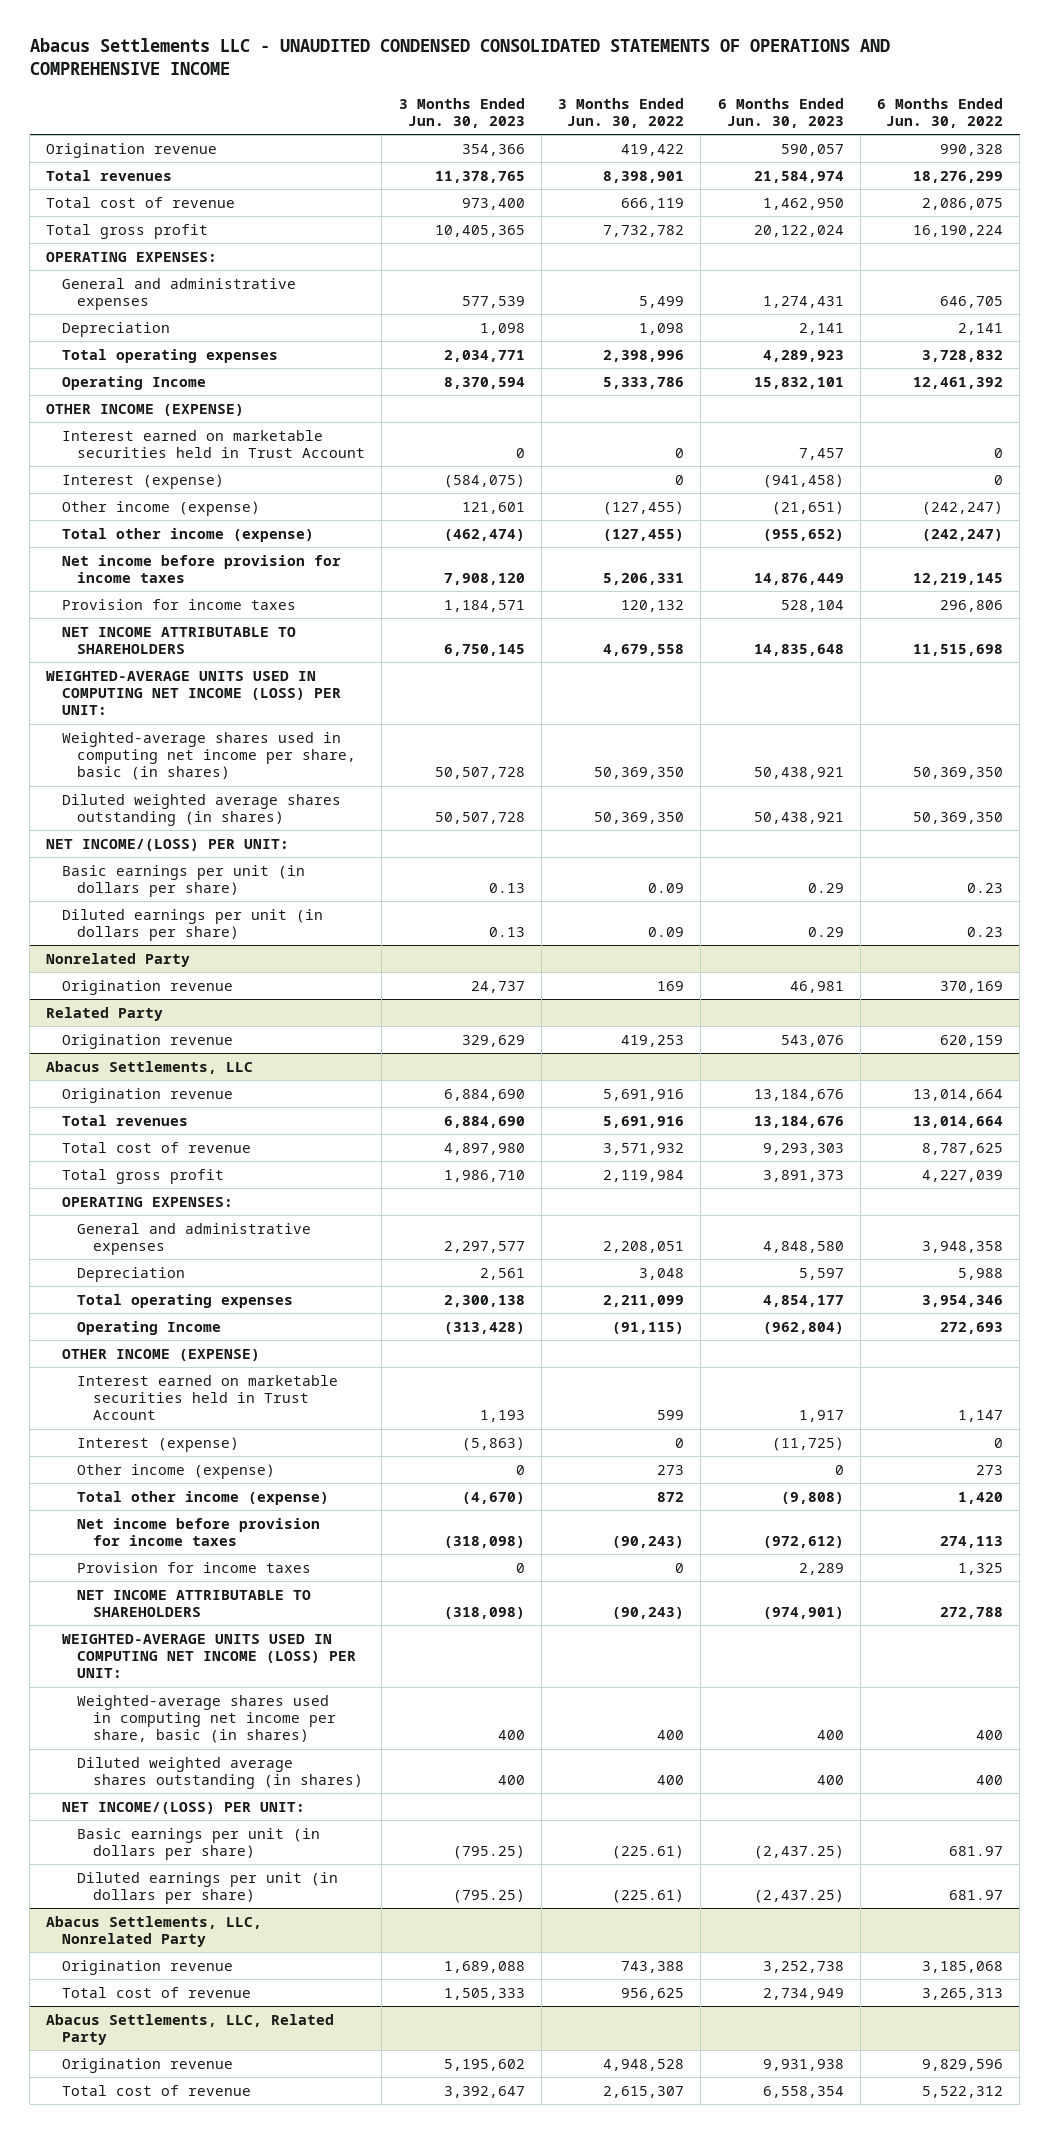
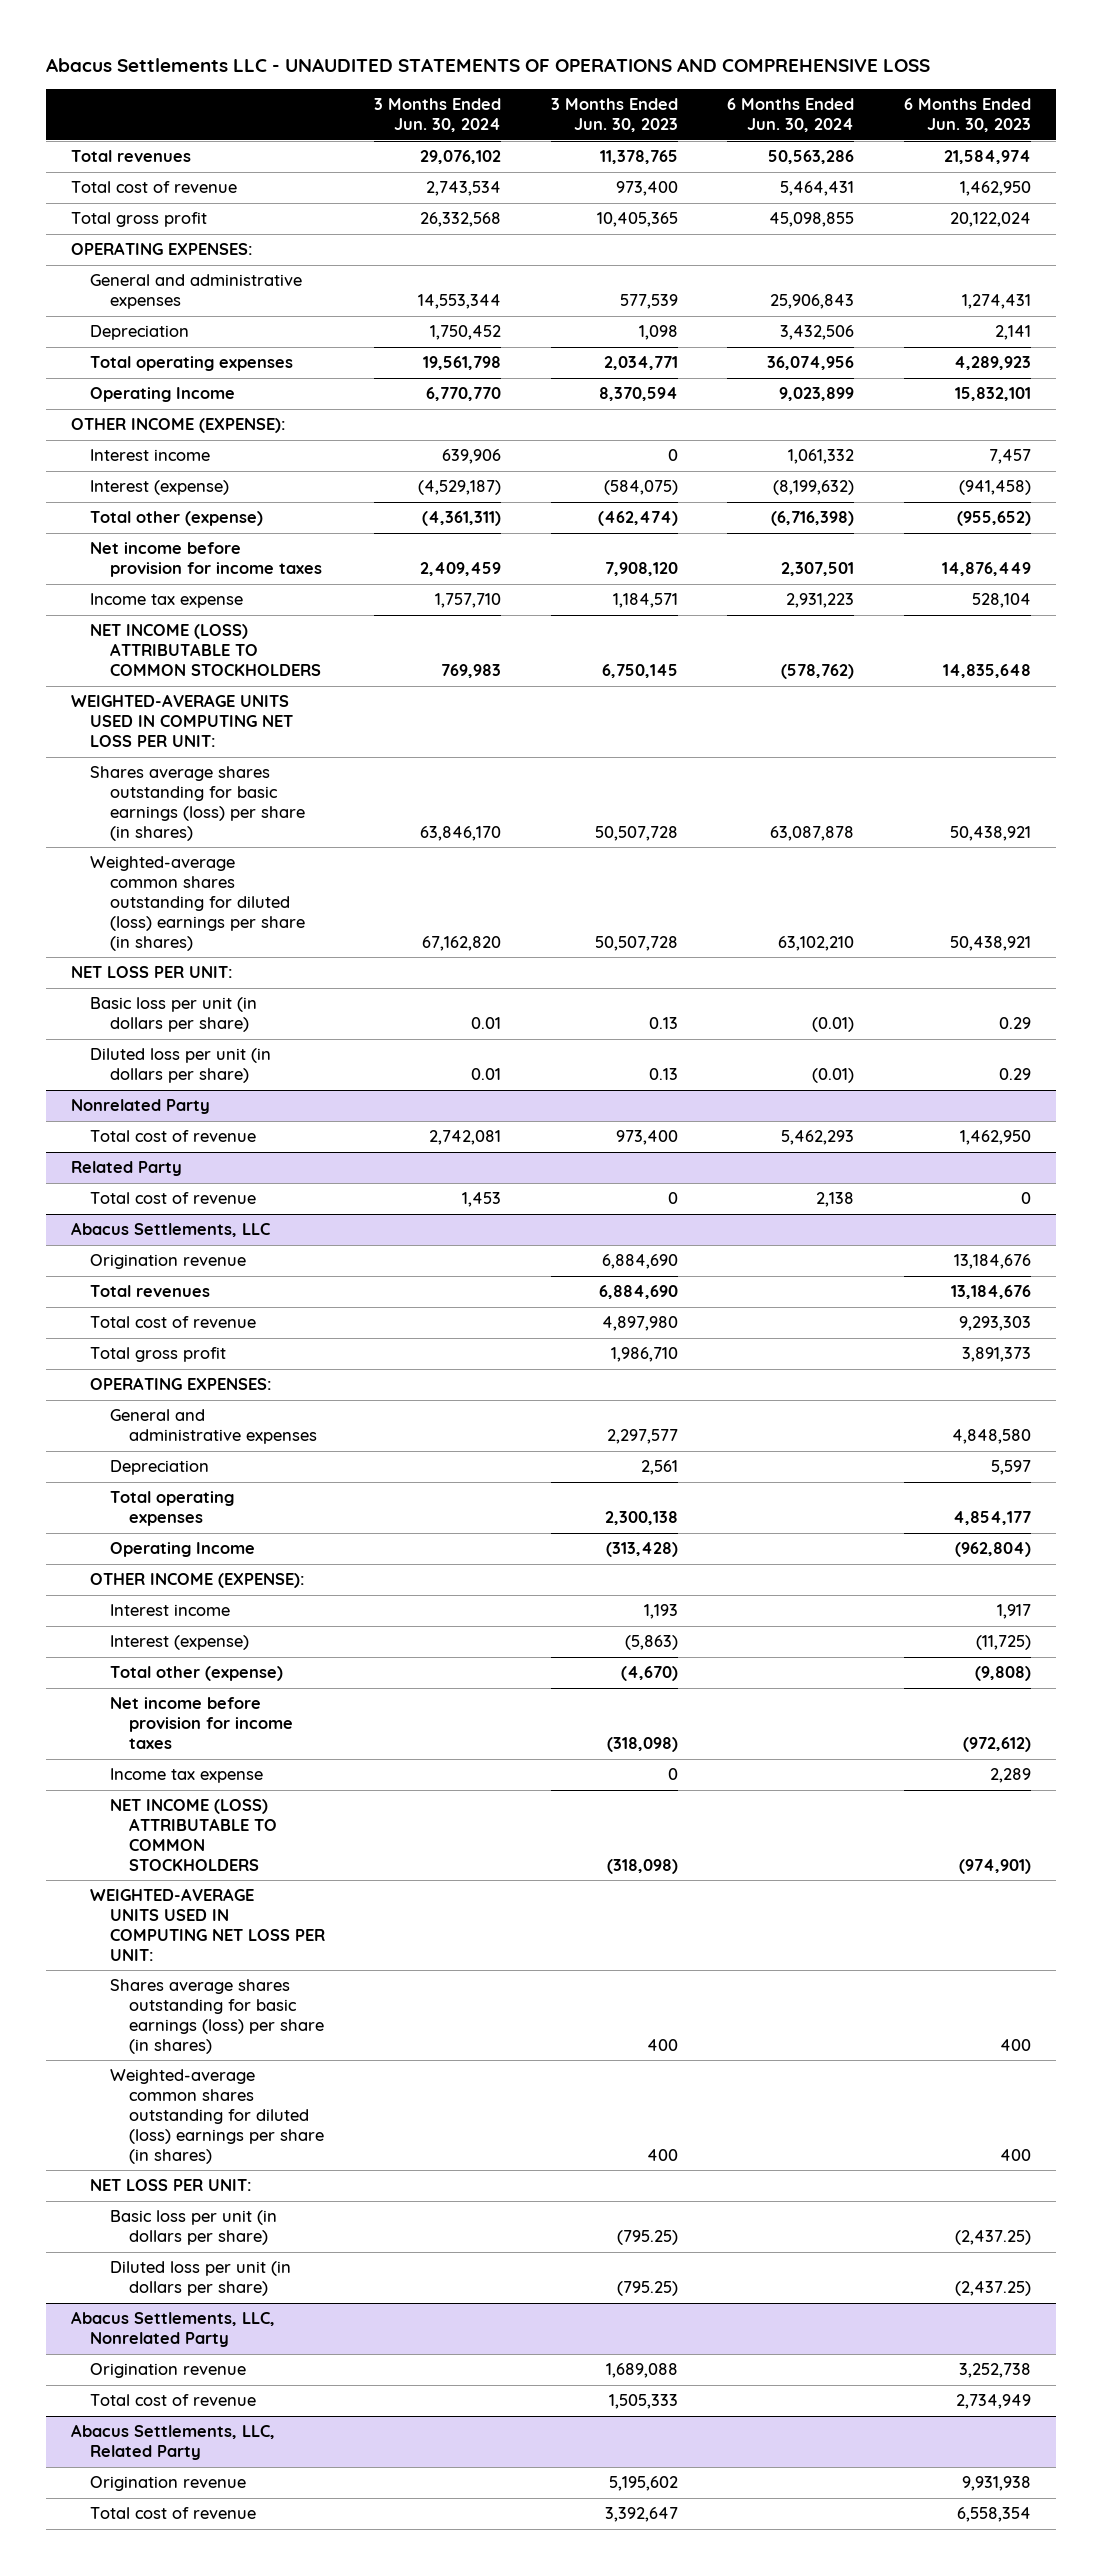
- Abacus Settlements LLC - UNAUDITED CONDENSED CONSOLIDATED STATEMENTS OF OPERATIONS AND COMPREHENSIVE INCOME
+ Abacus Settlements LLC - UNAUDITED STATEMENTS OF OPERATIONS AND COMPREHENSIVE LOSS
- | 3 Months Ended Jun. 30, 2023 | 3 Months Ended Jun. 30, 2022 | 6 Months Ended Jun. 30, 2023 | 6 Months Ended Jun. 30, 2022
+ | 3 Months Ended Jun. 30, 2024 | 3 Months Ended Jun. 30, 2023 | 6 Months Ended Jun. 30, 2024 | 6 Months Ended Jun. 30, 2023
- Origination revenue | 354,366 | 419,422 | 590,057 | 990,328
- OTHER INCOME (EXPENSE)
- Interest earned on marketable securities held in Trust Account | 0 | 0 | 7,457 | 0
+ OTHER INCOME (EXPENSE):
+ Interest income | 639,906 | 0 | 1,061,332 | 7,457
- Other income (expense) | 121,601 | (127,455) | (21,651) | (242,247)
- Total other income (expense) | (462,474) | (127,455) | (955,652) | (242,247)
+ Total other (expense) | (4,361,311) | (462,474) | (6,716,398) | (955,652)
- Provision for income taxes | 1,184,571 | 120,132 | 528,104 | 296,806
- NET INCOME ATTRIBUTABLE TO SHAREHOLDERS | 6,750,145 | 4,679,558 | 14,835,648 | 11,515,698
- WEIGHTED-AVERAGE UNITS USED IN COMPUTING NET INCOME (LOSS) PER UNIT:
- Weighted-average shares used in computing net income per share, basic (in shares) | 50,507,728 | 50,369,350 | 50,438,921 | 50,369,350
- Diluted weighted average shares outstanding (in shares) | 50,507,728 | 50,369,350 | 50,438,921 | 50,369,350
- NET INCOME/(LOSS) PER UNIT:
- Basic earnings per unit (in dollars per share) | 0.13 | 0.09 | 0.29 | 0.23
- Diluted earnings per unit (in dollars per share) | 0.13 | 0.09 | 0.29 | 0.23
+ Income tax expense | 1,757,710 | 1,184,571 | 2,931,223 | 528,104
+ NET INCOME (LOSS) ATTRIBUTABLE TO COMMON STOCKHOLDERS | 769,983 | 6,750,145 | (578,762) | 14,835,648
+ WEIGHTED-AVERAGE UNITS USED IN COMPUTING NET LOSS PER UNIT:
+ Shares average shares outstanding for basic earnings (loss) per share (in shares) | 63,846,170 | 50,507,728 | 63,087,878 | 50,438,921
+ Weighted-average common shares outstanding for diluted (loss) earnings per share (in shares) | 67,162,820 | 50,507,728 | 63,102,210 | 50,438,921
+ NET LOSS PER UNIT:
+ Basic loss per unit (in dollars per share) | 0.01 | 0.13 | (0.01) | 0.29
+ Diluted loss per unit (in dollars per share) | 0.01 | 0.13 | (0.01) | 0.29
@ Nonrelated Party
- Origination revenue | 24,737 | 169 | 46,981 | 370,169
+ Total cost of revenue | 2,742,081 | 973,400 | 5,462,293 | 1,462,950
@ Related Party
- Origination revenue | 329,629 | 419,253 | 543,076 | 620,159
+ Total cost of revenue | 1,453 | 0 | 2,138 | 0
@ Abacus Settlements, LLC
- OTHER INCOME (EXPENSE)
- Interest earned on marketable securities held in Trust Account | 1,193 | 599 | 1,917 | 1,147
+ OTHER INCOME (EXPENSE):
+ Interest income | | 1,193 | | 1,917
- Other income (expense) | 0 | 273 | 0 | 273
- Total other income (expense) | (4,670) | 872 | (9,808) | 1,420
+ Total other (expense) | | (4,670) | | (9,808)
- Provision for income taxes | 0 | 0 | 2,289 | 1,325
- NET INCOME ATTRIBUTABLE TO SHAREHOLDERS | (318,098) | (90,243) | (974,901) | 272,788
- WEIGHTED-AVERAGE UNITS USED IN COMPUTING NET INCOME (LOSS) PER UNIT:
- Weighted-average shares used in computing net income per share, basic (in shares) | 400 | 400 | 400 | 400
- Diluted weighted average shares outstanding (in shares) | 400 | 400 | 400 | 400
- NET INCOME/(LOSS) PER UNIT:
- Basic earnings per unit (in dollars per share) | (795.25) | (225.61) | (2,437.25) | 681.97
- Diluted earnings per unit (in dollars per share) | (795.25) | (225.61) | (2,437.25) | 681.97
+ Income tax expense | | 0 | | 2,289
+ NET INCOME (LOSS) ATTRIBUTABLE TO COMMON STOCKHOLDERS | | (318,098) | | (974,901)
+ WEIGHTED-AVERAGE UNITS USED IN COMPUTING NET LOSS PER UNIT:
+ Shares average shares outstanding for basic earnings (loss) per share (in shares) | | 400 | | 400
+ Weighted-average common shares outstanding for diluted (loss) earnings per share (in shares) | | 400 | | 400
+ NET LOSS PER UNIT:
+ Basic loss per unit (in dollars per share) | | (795.25) | | (2,437.25)
+ Diluted loss per unit (in dollars per share) | | (795.25) | | (2,437.25)

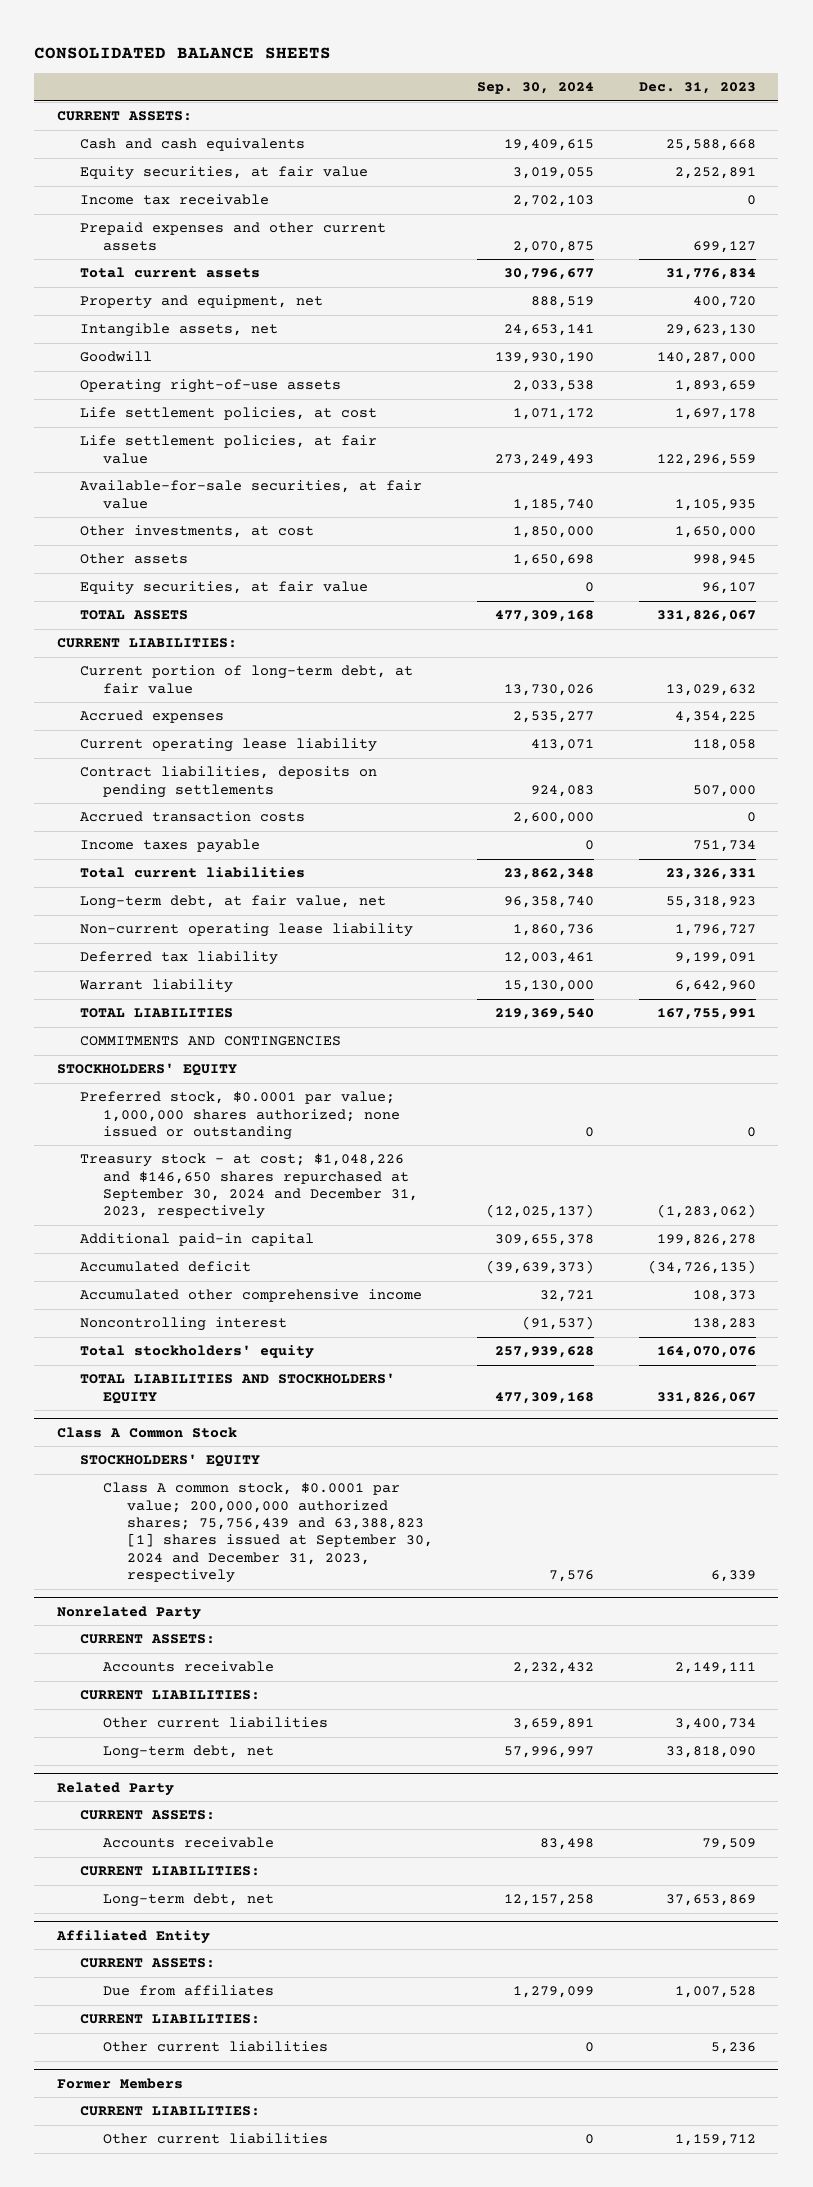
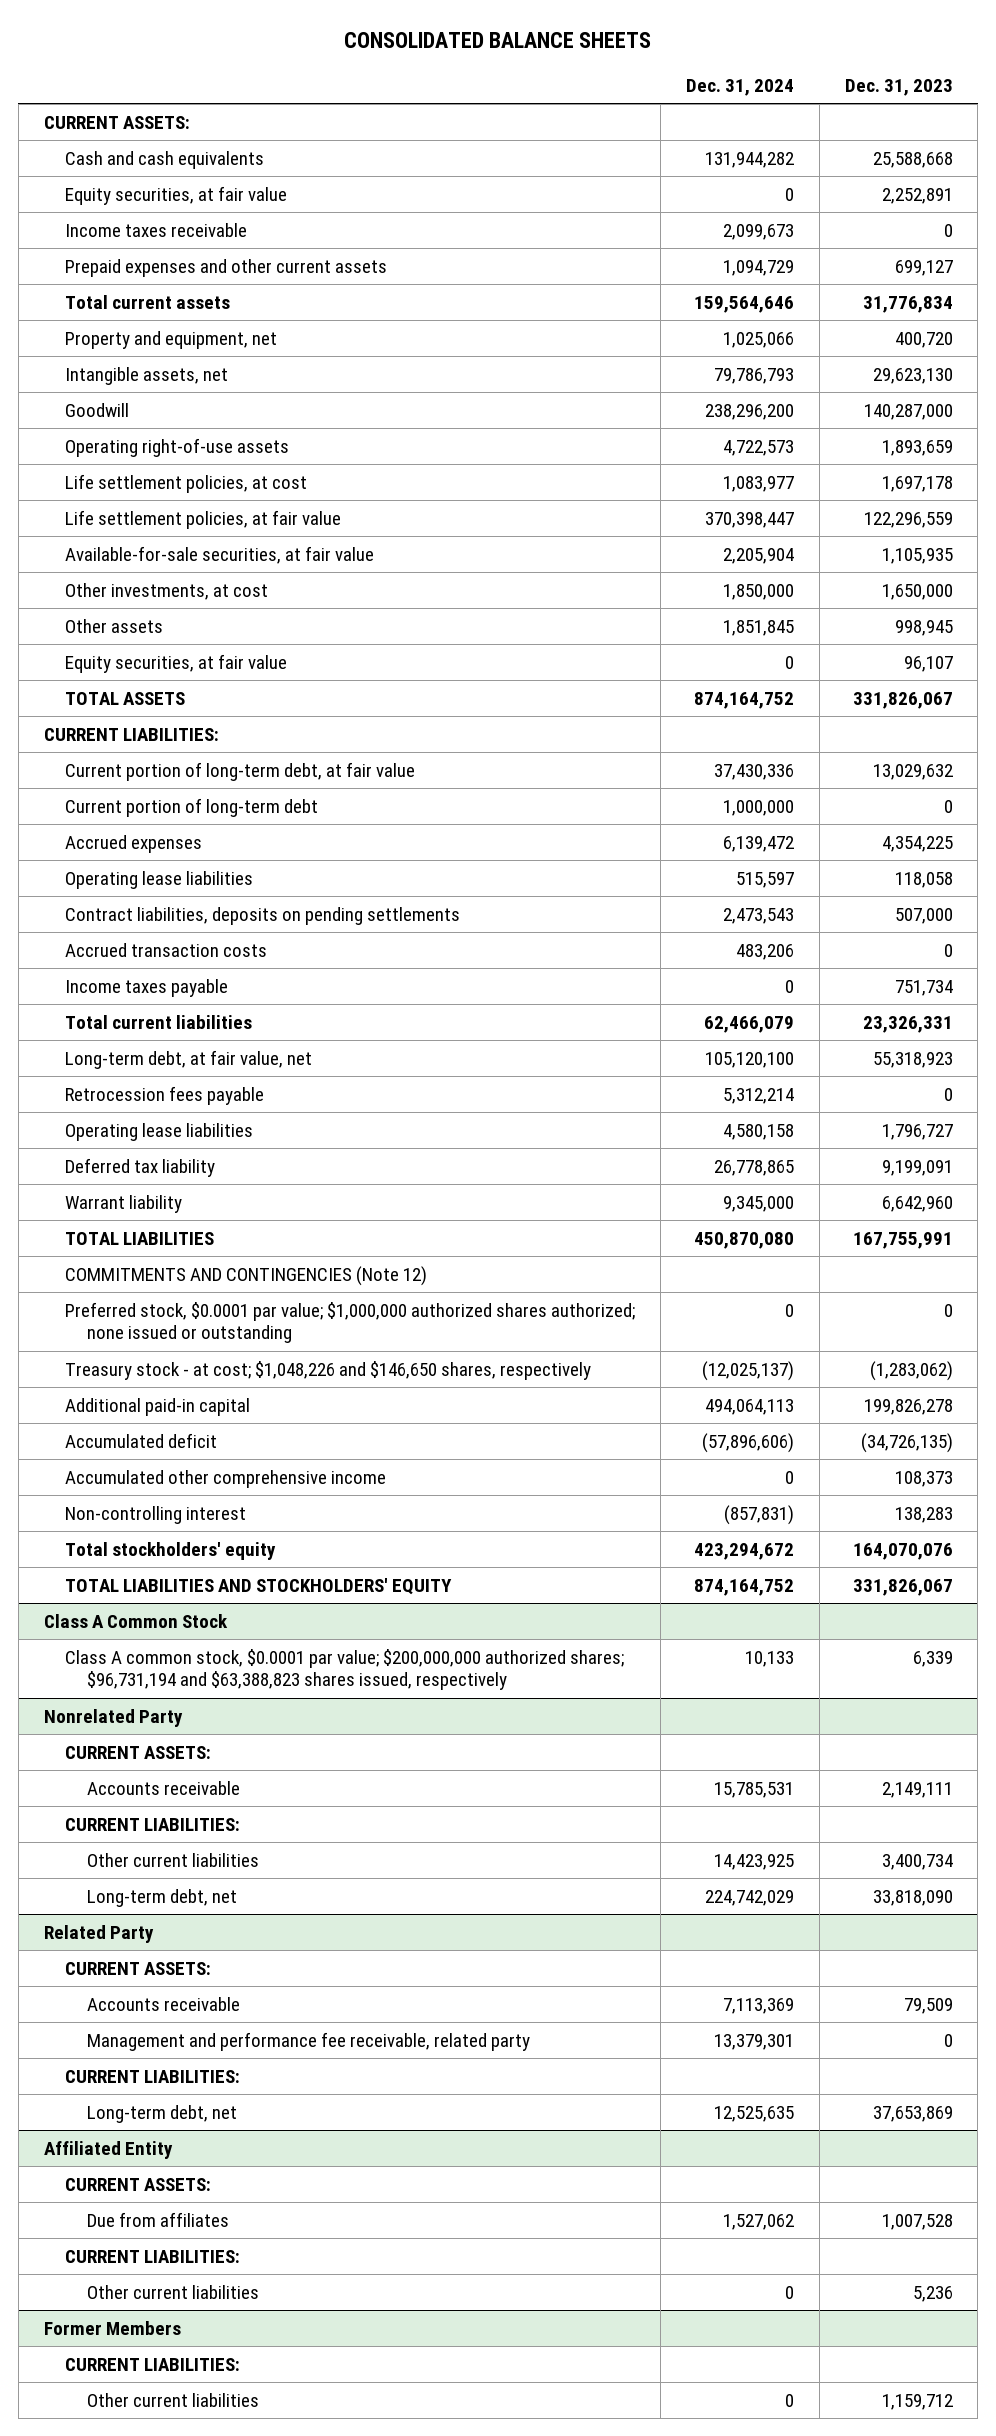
- | Sep. 30, 2024 | Dec. 31, 2023
+ | Dec. 31, 2024 | Dec. 31, 2023
- Income tax receivable | 2,702,103 | 0
+ Income taxes receivable | 2,099,673 | 0
+ Current portion of long-term debt | 1,000,000 | 0
- Current operating lease liability | 413,071 | 118,058
+ Operating lease liabilities | 515,597 | 118,058
- Non-current operating lease liability | 1,860,736 | 1,796,727
+ Retrocession fees payable | 5,312,214 | 0
+ Operating lease liabilities | 4,580,158 | 1,796,727
- COMMITMENTS AND CONTINGENCIES
- STOCKHOLDERS' EQUITY
- Preferred stock, $0.0001 par value; 1,000,000 shares authorized; none issued or outstanding | 0 | 0
- Treasury stock - at cost; $1,048,226 and $146,650 shares repurchased at September 30, 2024 and December 31, 2023, respectively | (12,025,137) | (1,283,062)
+ COMMITMENTS AND CONTINGENCIES (Note 12)
+ Preferred stock, $0.0001 par value; $1,000,000 authorized shares authorized; none issued or outstanding | 0 | 0
+ Treasury stock - at cost; $1,048,226 and $146,650 shares, respectively | (12,025,137) | (1,283,062)
- Noncontrolling interest | (91,537) | 138,283
+ Non-controlling interest | (857,831) | 138,283
@ Class A Common Stock
- STOCKHOLDERS' EQUITY
- Class A common stock, $0.0001 par value; 200,000,000 authorized shares; 75,756,439 and 63,388,823 [1] shares issued at September 30, 2024 and December 31, 2023, respectively | 7,576 | 6,339
+ Class A common stock, $0.0001 par value; $200,000,000 authorized shares; $96,731,194 and $63,388,823 shares issued, respectively | 10,133 | 6,339
@ Related Party
+ Management and performance fee receivable, related party | 13,379,301 | 0

